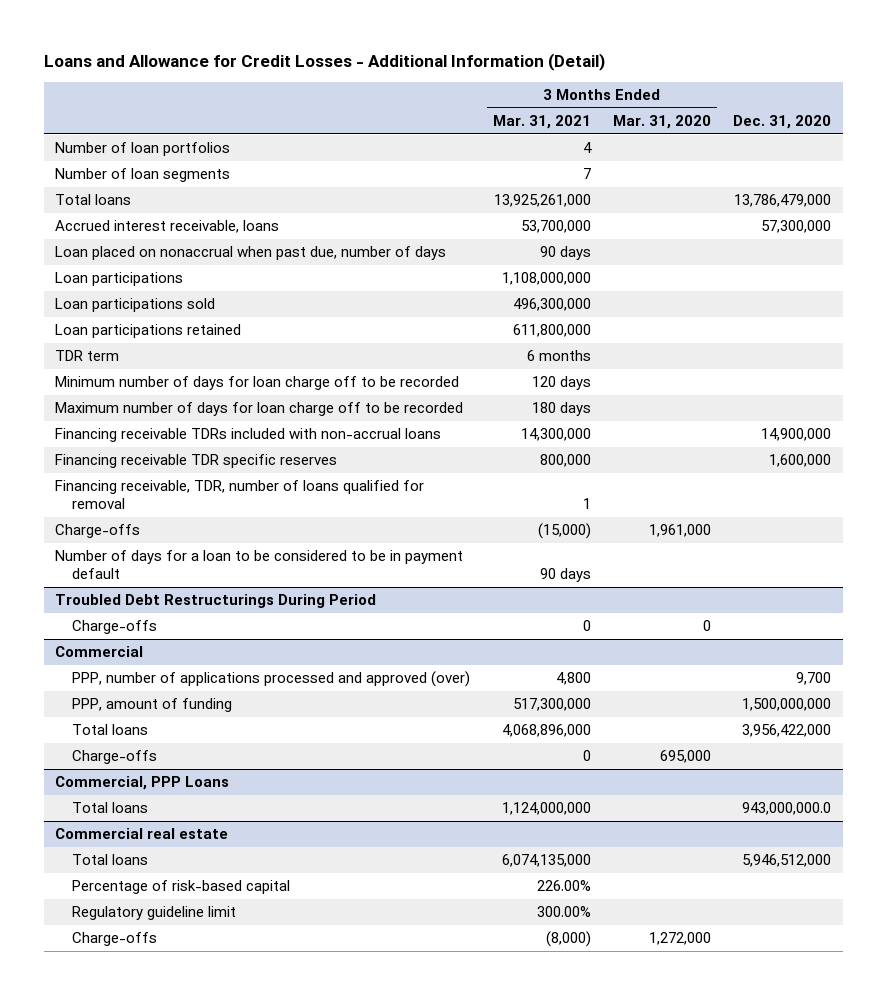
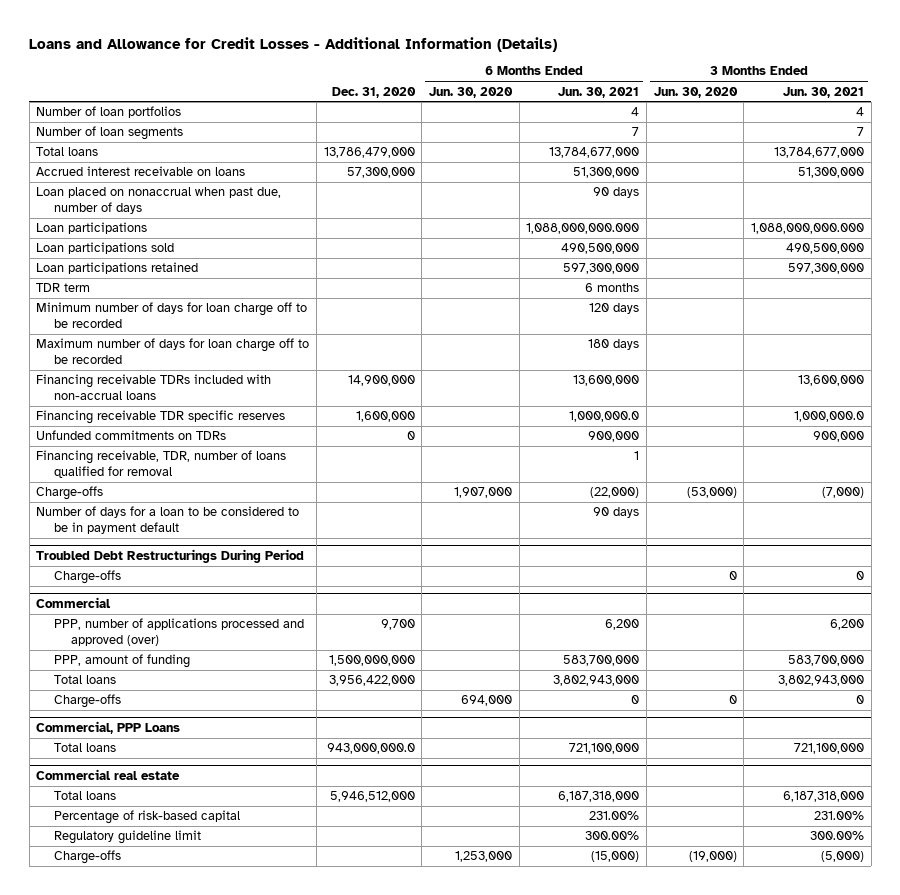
- Loans and Allowance for Credit Losses - Additional Information (Detail)
+ Loans and Allowance for Credit Losses - Additional Information (Details)
- | 3 Months Ended Mar. 31, 2021 | 3 Months Ended Mar. 31, 2020 | Dec. 31, 2020
+ | Dec. 31, 2020 | 6 Months Ended Jun. 30, 2020 | 6 Months Ended Jun. 30, 2021 | 3 Months Ended Jun. 30, 2020 | 3 Months Ended Jun. 30, 2021
- Accrued interest receivable, loans | 53,700,000 | | 57,300,000
+ Accrued interest receivable on loans | 57,300,000 | | 51,300,000 | | 51,300,000
+ Unfunded commitments on TDRs | 0 | | 900,000 | | 900,000

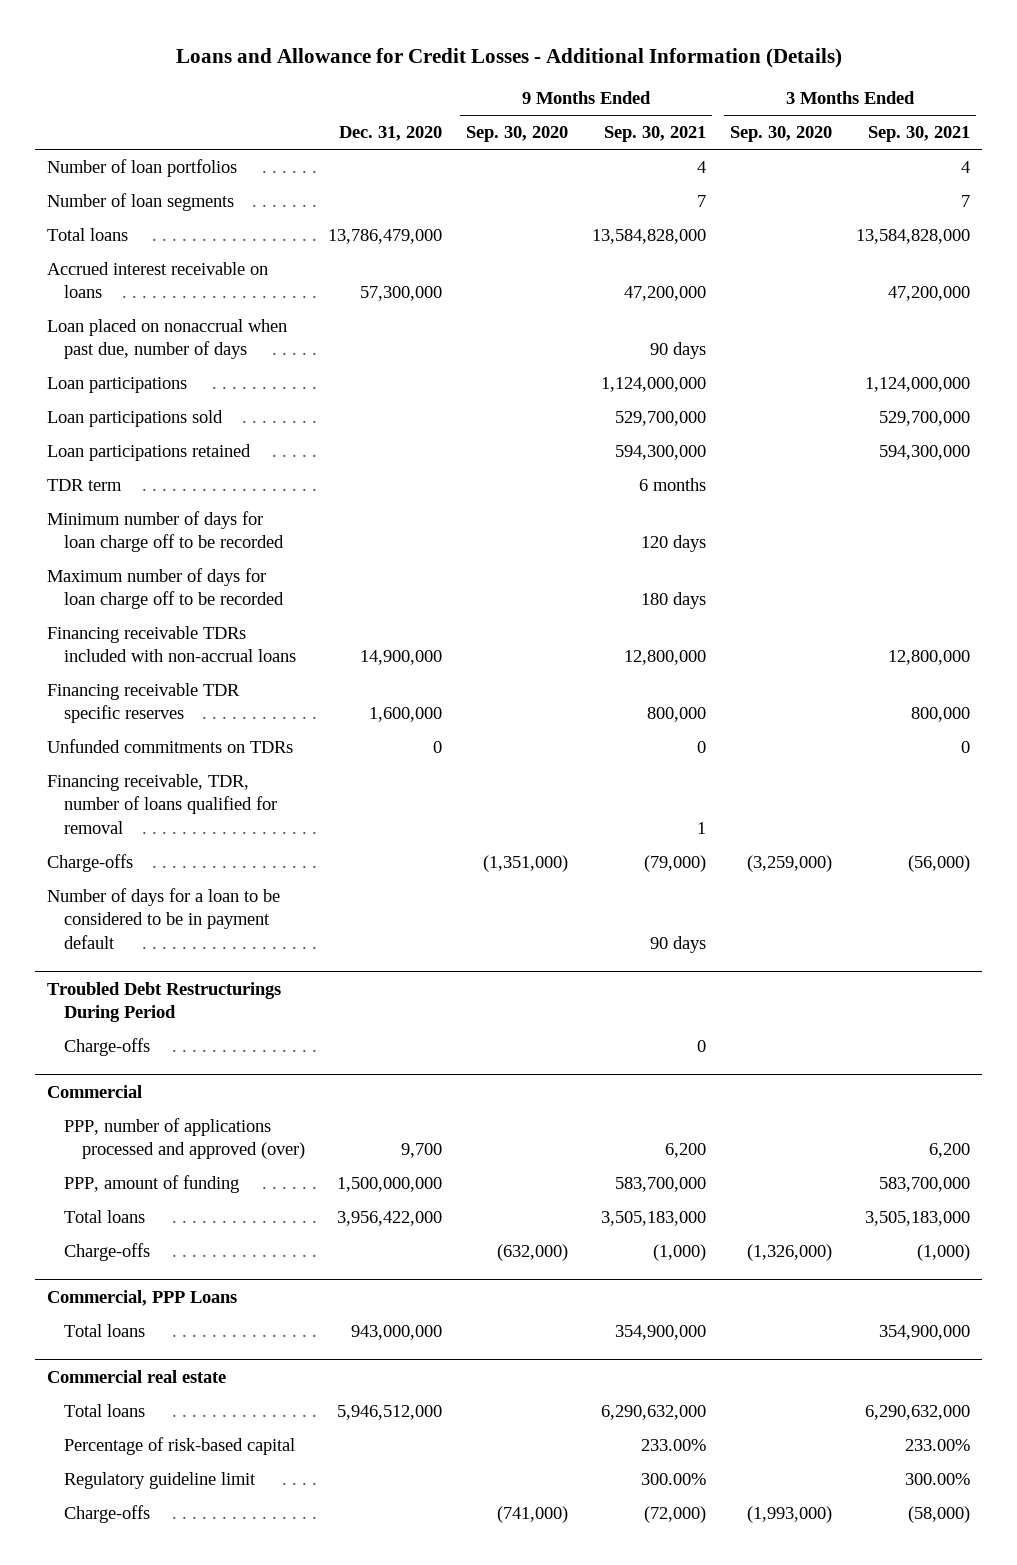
- | Dec. 31, 2020 | 6 Months Ended Jun. 30, 2020 | 6 Months Ended Jun. 30, 2021 | 3 Months Ended Jun. 30, 2020 | 3 Months Ended Jun. 30, 2021
+ | Dec. 31, 2020 | 9 Months Ended Sep. 30, 2020 | 9 Months Ended Sep. 30, 2021 | 3 Months Ended Sep. 30, 2020 | 3 Months Ended Sep. 30, 2021
@ Commercial, PPP Loans
- Total loans | 943,000,000.0 | | 721,100,000 | | 721,100,000
+ Total loans | 943,000,000 | | 354,900,000 | | 354,900,000

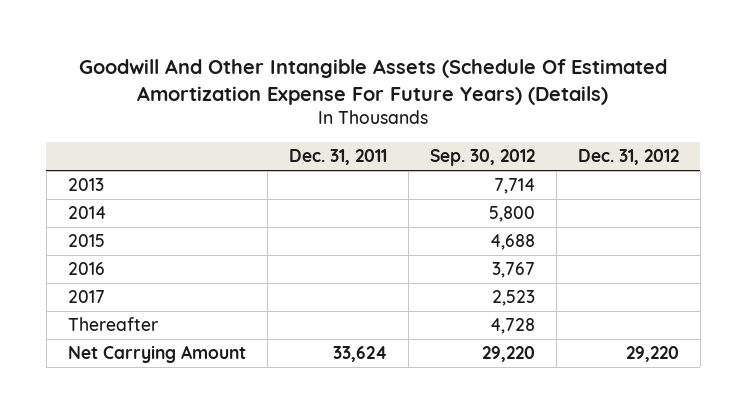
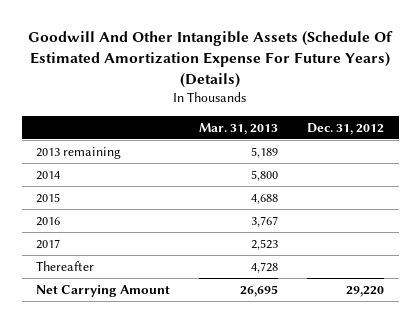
- | Dec. 31, 2011 | Sep. 30, 2012 | Dec. 31, 2012
+ | Mar. 31, 2013 | Dec. 31, 2012
- 2013 | | 7,714 |
+ 2013 remaining | 5,189 |

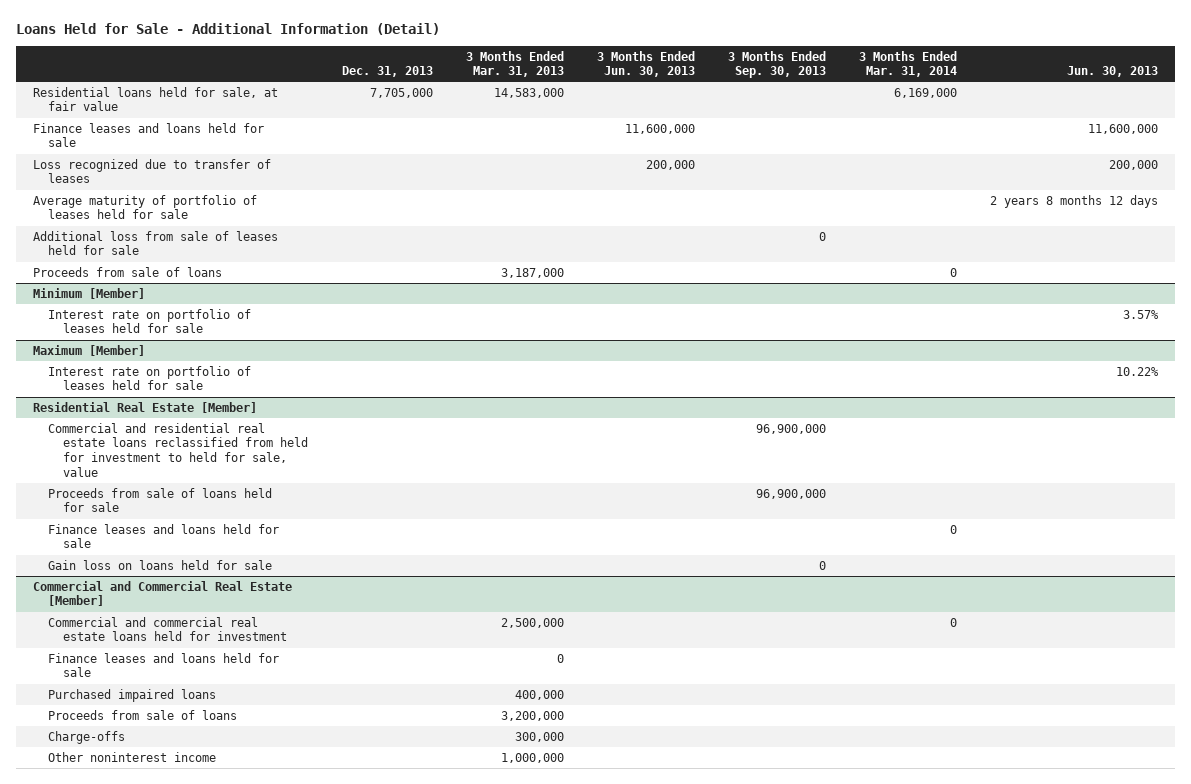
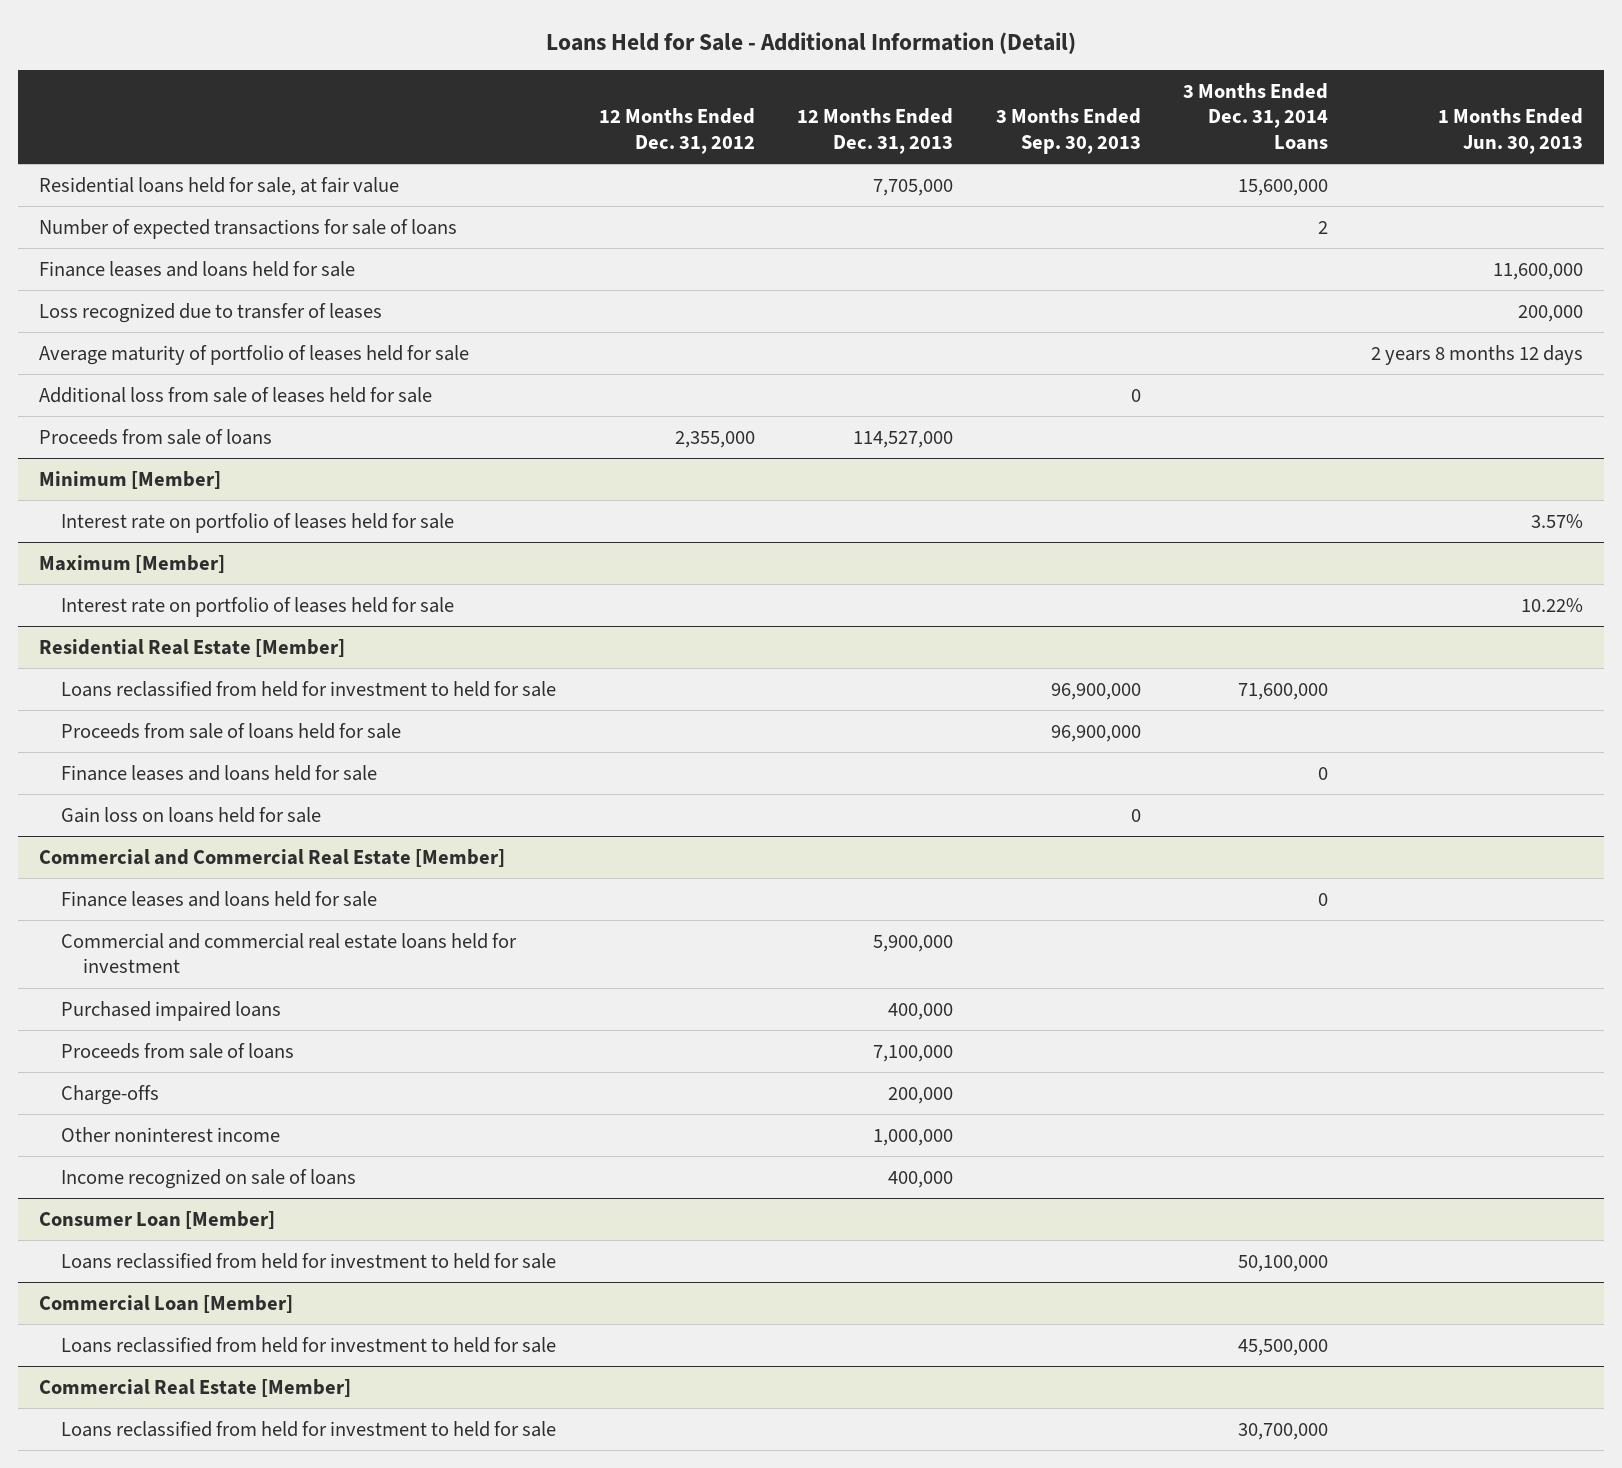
- | Dec. 31, 2013 | 3 Months Ended Mar. 31, 2013 | 3 Months Ended Jun. 30, 2013 | 3 Months Ended Sep. 30, 2013 | 3 Months Ended Mar. 31, 2014 | Jun. 30, 2013
+ | 12 Months Ended Dec. 31, 2012 | 12 Months Ended Dec. 31, 2013 | 3 Months Ended Sep. 30, 2013 | 3 Months Ended Dec. 31, 2014 Loans | 1 Months Ended Jun. 30, 2013
+ Number of expected transactions for sale of loans | | | | 2 |
@ Residential Real Estate [Member]
- Commercial and residential real estate loans reclassified from held for investment to held for sale, value | | | | 96,900,000 | |
+ Loans reclassified from held for investment to held for sale | | | 96,900,000 | 71,600,000 |
@ Commercial and Commercial Real Estate [Member]
moved down: Commercial and commercial real estate loans held for investment | | 5,900,000 | | |
+ Income recognized on sale of loans | | 400,000 | | |
+ Consumer Loan [Member]
+ Loans reclassified from held for investment to held for sale | | | | 50,100,000 |
+ Commercial Loan [Member]
+ Loans reclassified from held for investment to held for sale | | | | 45,500,000 |
+ Commercial Real Estate [Member]
+ Loans reclassified from held for investment to held for sale | | | | 30,700,000 |

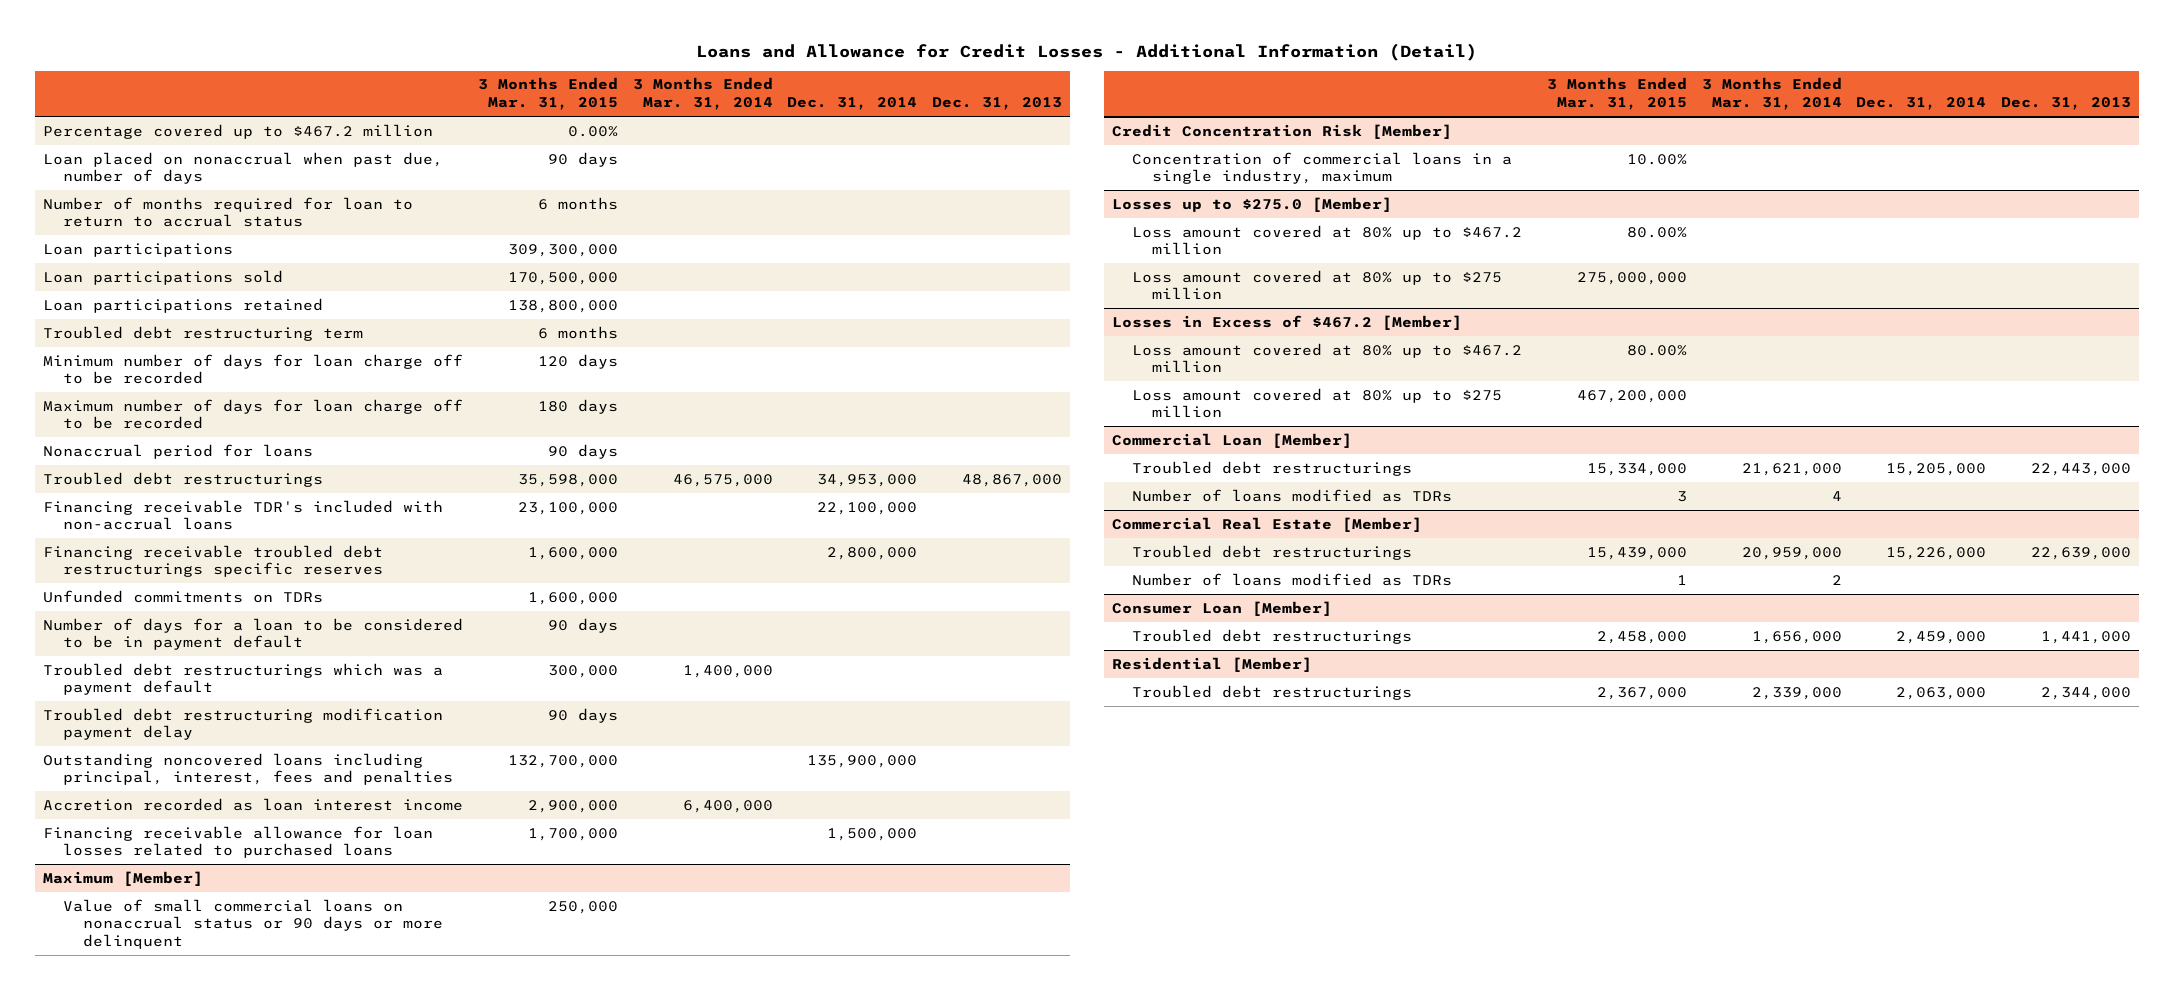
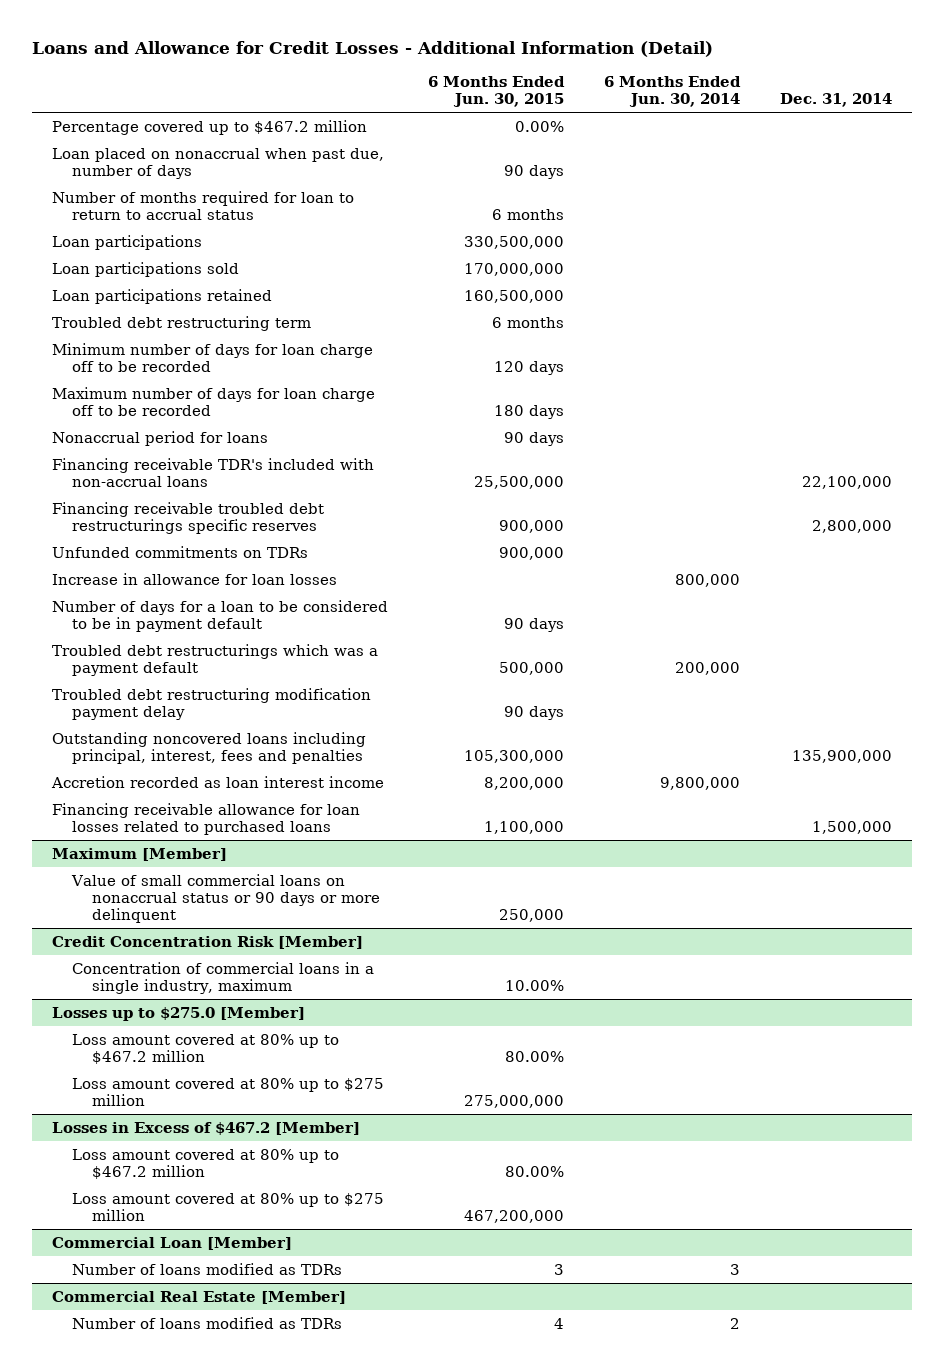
- | 3 Months Ended Mar. 31, 2015 | 3 Months Ended Mar. 31, 2014 | Dec. 31, 2014 | Dec. 31, 2013
+ | 6 Months Ended Jun. 30, 2015 | 6 Months Ended Jun. 30, 2014 | Dec. 31, 2014
- Troubled debt restructurings | 35,598,000 | 46,575,000 | 34,953,000 | 48,867,000
+ Increase in allowance for loan losses | | 800,000 |
@ Commercial Loan [Member]
- Troubled debt restructurings | 15,334,000 | 21,621,000 | 15,205,000 | 22,443,000
@ Commercial Real Estate [Member]
- Troubled debt restructurings | 15,439,000 | 20,959,000 | 15,226,000 | 22,639,000
- Consumer Loan [Member]
- Troubled debt restructurings | 2,458,000 | 1,656,000 | 2,459,000 | 1,441,000
- Residential [Member]
- Troubled debt restructurings | 2,367,000 | 2,339,000 | 2,063,000 | 2,344,000

